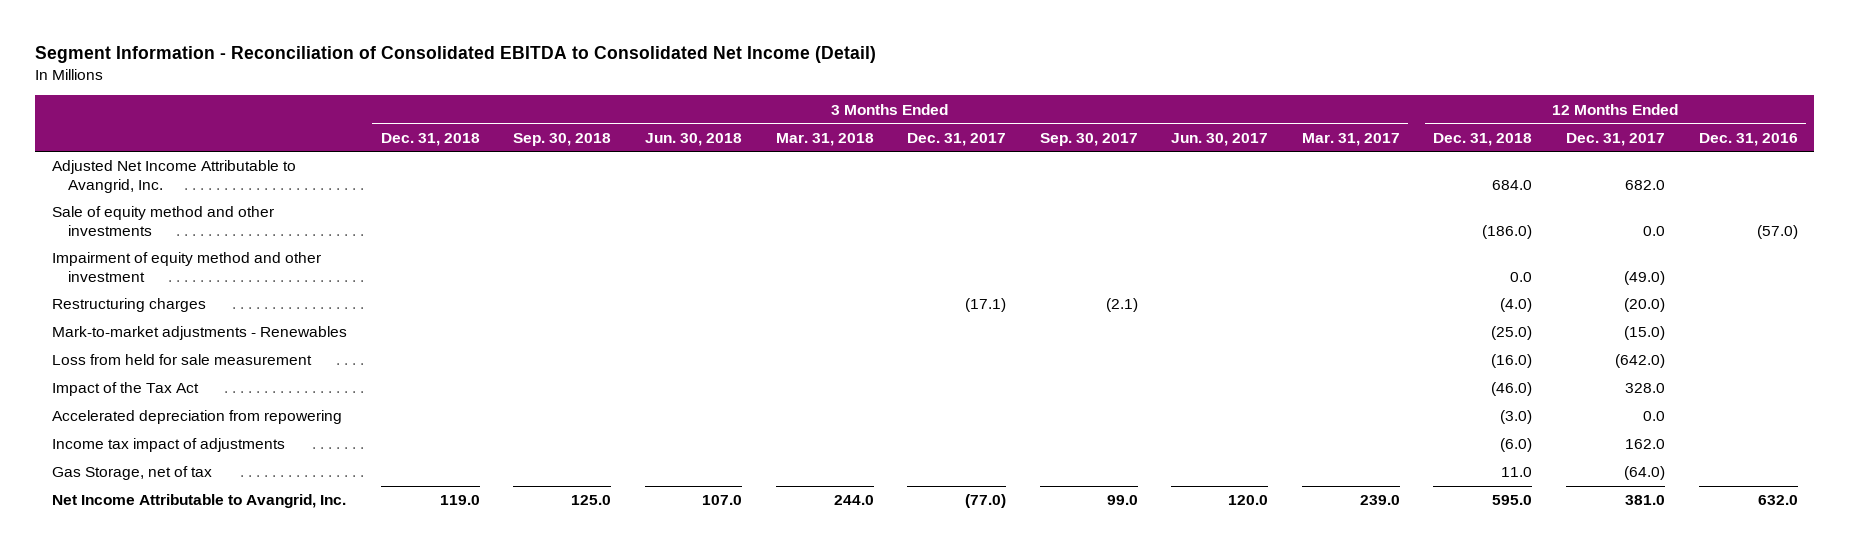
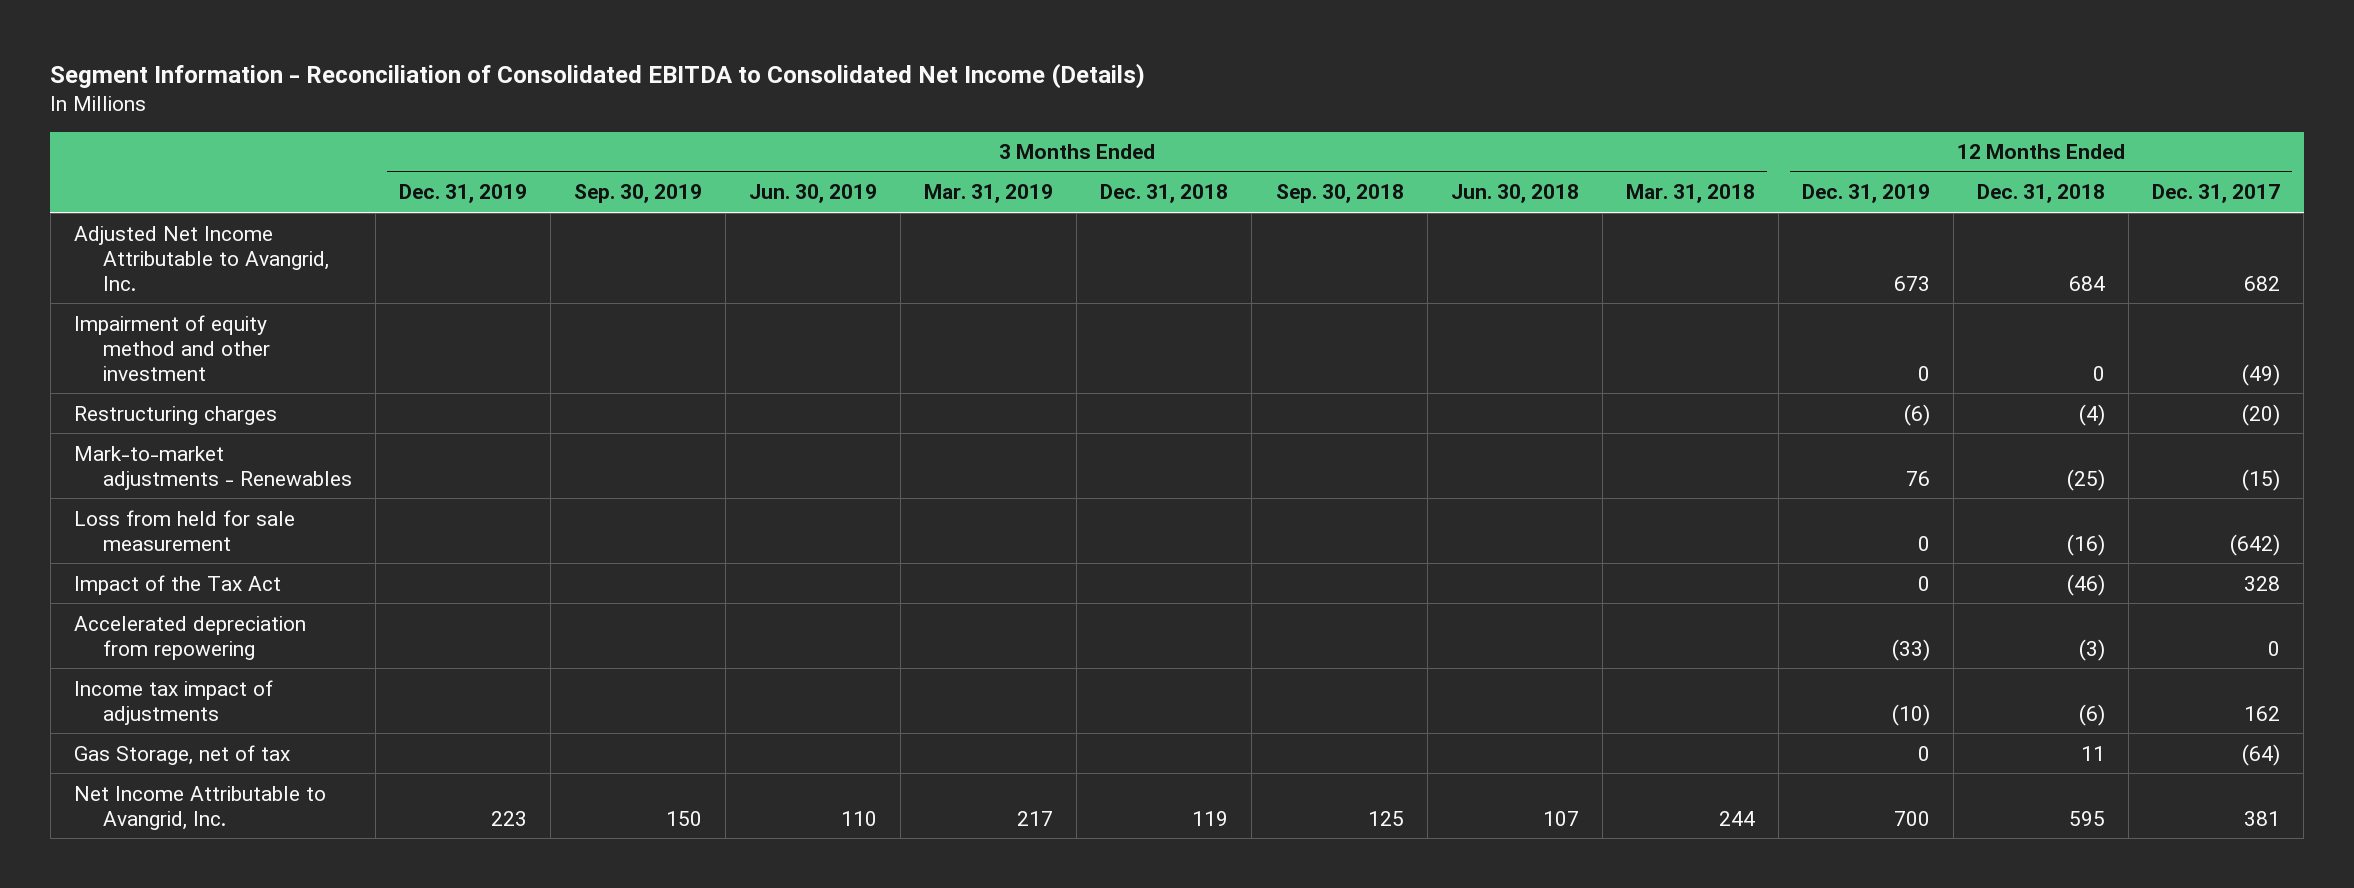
- Segment Information - Reconciliation of Consolidated EBITDA to Consolidated Net Income (Detail)
+ Segment Information - Reconciliation of Consolidated EBITDA to Consolidated Net Income (Details)
- | 3 Months Ended Dec. 31, 2018 | 3 Months Ended Sep. 30, 2018 | 3 Months Ended Jun. 30, 2018 | 3 Months Ended Mar. 31, 2018 | 3 Months Ended Dec. 31, 2017 | 3 Months Ended Sep. 30, 2017 | 3 Months Ended Jun. 30, 2017 | 3 Months Ended Mar. 31, 2017 | 12 Months Ended Dec. 31, 2018 | 12 Months Ended Dec. 31, 2017 | 12 Months Ended Dec. 31, 2016
+ | 3 Months Ended Dec. 31, 2019 | 3 Months Ended Sep. 30, 2019 | 3 Months Ended Jun. 30, 2019 | 3 Months Ended Mar. 31, 2019 | 3 Months Ended Dec. 31, 2018 | 3 Months Ended Sep. 30, 2018 | 3 Months Ended Jun. 30, 2018 | 3 Months Ended Mar. 31, 2018 | 12 Months Ended Dec. 31, 2019 | 12 Months Ended Dec. 31, 2018 | 12 Months Ended Dec. 31, 2017
- Adjusted Net Income Attributable to Avangrid, Inc. | | | | | | | | | 684.0 | 682.0 |
- Sale of equity method and other investments | | | | | | | | | (186.0) | 0.0 | (57.0)
- Impairment of equity method and other investment | | | | | | | | | 0.0 | (49.0) |
- Restructuring charges | | | | | (17.1) | (2.1) | | | (4.0) | (20.0) |
- Mark-to-market adjustments - Renewables | | | | | | | | | (25.0) | (15.0) |
- Loss from held for sale measurement | | | | | | | | | (16.0) | (642.0) |
- Impact of the Tax Act | | | | | | | | | (46.0) | 328.0 |
- Accelerated depreciation from repowering | | | | | | | | | (3.0) | 0.0 |
- Income tax impact of adjustments | | | | | | | | | (6.0) | 162.0 |
- Gas Storage, net of tax | | | | | | | | | 11.0 | (64.0) |
- Net Income Attributable to Avangrid, Inc. | 119.0 | 125.0 | 107.0 | 244.0 | (77.0) | 99.0 | 120.0 | 239.0 | 595.0 | 381.0 | 632.0
+ Adjusted Net Income Attributable to Avangrid, Inc. | | | | | | | | | 673 | 684 | 682
+ Impairment of equity method and other investment | | | | | | | | | 0 | 0 | (49)
+ Restructuring charges | | | | | | | | | (6) | (4) | (20)
+ Mark-to-market adjustments - Renewables | | | | | | | | | 76 | (25) | (15)
+ Loss from held for sale measurement | | | | | | | | | 0 | (16) | (642)
+ Impact of the Tax Act | | | | | | | | | 0 | (46) | 328
+ Accelerated depreciation from repowering | | | | | | | | | (33) | (3) | 0
+ Income tax impact of adjustments | | | | | | | | | (10) | (6) | 162
+ Gas Storage, net of tax | | | | | | | | | 0 | 11 | (64)
+ Net Income Attributable to Avangrid, Inc. | 223 | 150 | 110 | 217 | 119 | 125 | 107 | 244 | 700 | 595 | 381

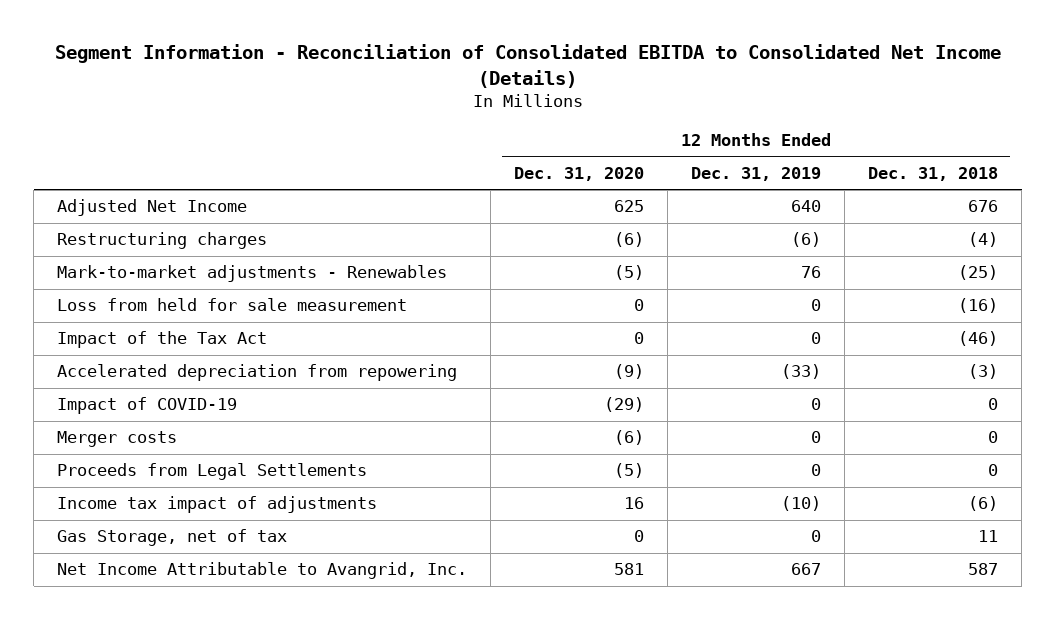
- | 3 Months Ended Dec. 31, 2019 | 3 Months Ended Sep. 30, 2019 | 3 Months Ended Jun. 30, 2019 | 3 Months Ended Mar. 31, 2019 | 3 Months Ended Dec. 31, 2018 | 3 Months Ended Sep. 30, 2018 | 3 Months Ended Jun. 30, 2018 | 3 Months Ended Mar. 31, 2018 | 12 Months Ended Dec. 31, 2019 | 12 Months Ended Dec. 31, 2018 | 12 Months Ended Dec. 31, 2017
+ | 12 Months Ended Dec. 31, 2020 | 12 Months Ended Dec. 31, 2019 | 12 Months Ended Dec. 31, 2018
- Adjusted Net Income Attributable to Avangrid, Inc. | | | | | | | | | 673 | 684 | 682
- Impairment of equity method and other investment | | | | | | | | | 0 | 0 | (49)
+ Adjusted Net Income | 625 | 640 | 676
+ Impact of COVID-19 | (29) | 0 | 0
+ Merger costs | (6) | 0 | 0
+ Proceeds from Legal Settlements | (5) | 0 | 0
- Net Income Attributable to Avangrid, Inc. | 223 | 150 | 110 | 217 | 119 | 125 | 107 | 244 | 700 | 595 | 381
+ Net Income Attributable to Avangrid, Inc. | 581 | 667 | 587

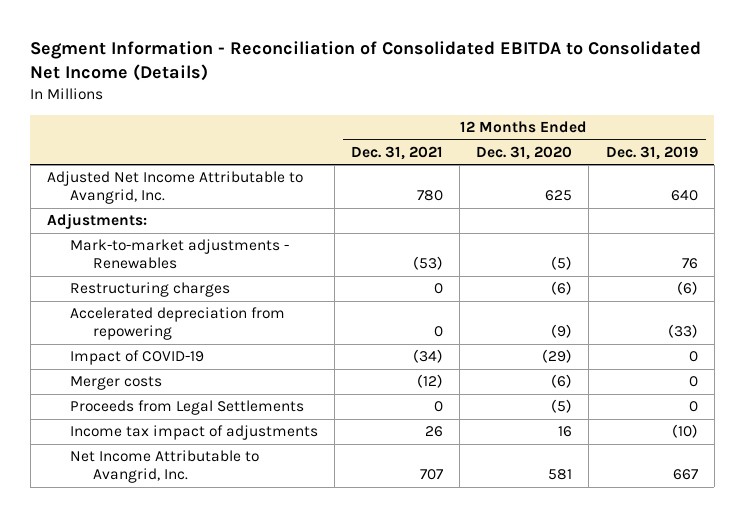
- | 12 Months Ended Dec. 31, 2020 | 12 Months Ended Dec. 31, 2019 | 12 Months Ended Dec. 31, 2018
+ | 12 Months Ended Dec. 31, 2021 | 12 Months Ended Dec. 31, 2020 | 12 Months Ended Dec. 31, 2019
- Adjusted Net Income | 625 | 640 | 676
+ Adjusted Net Income Attributable to Avangrid, Inc. | 780 | 625 | 640
+ Adjustments:
- Loss from held for sale measurement | 0 | 0 | (16)
- Impact of the Tax Act | 0 | 0 | (46)
moved down: Restructuring charges | 0 | (6) | (6)
- Gas Storage, net of tax | 0 | 0 | 11

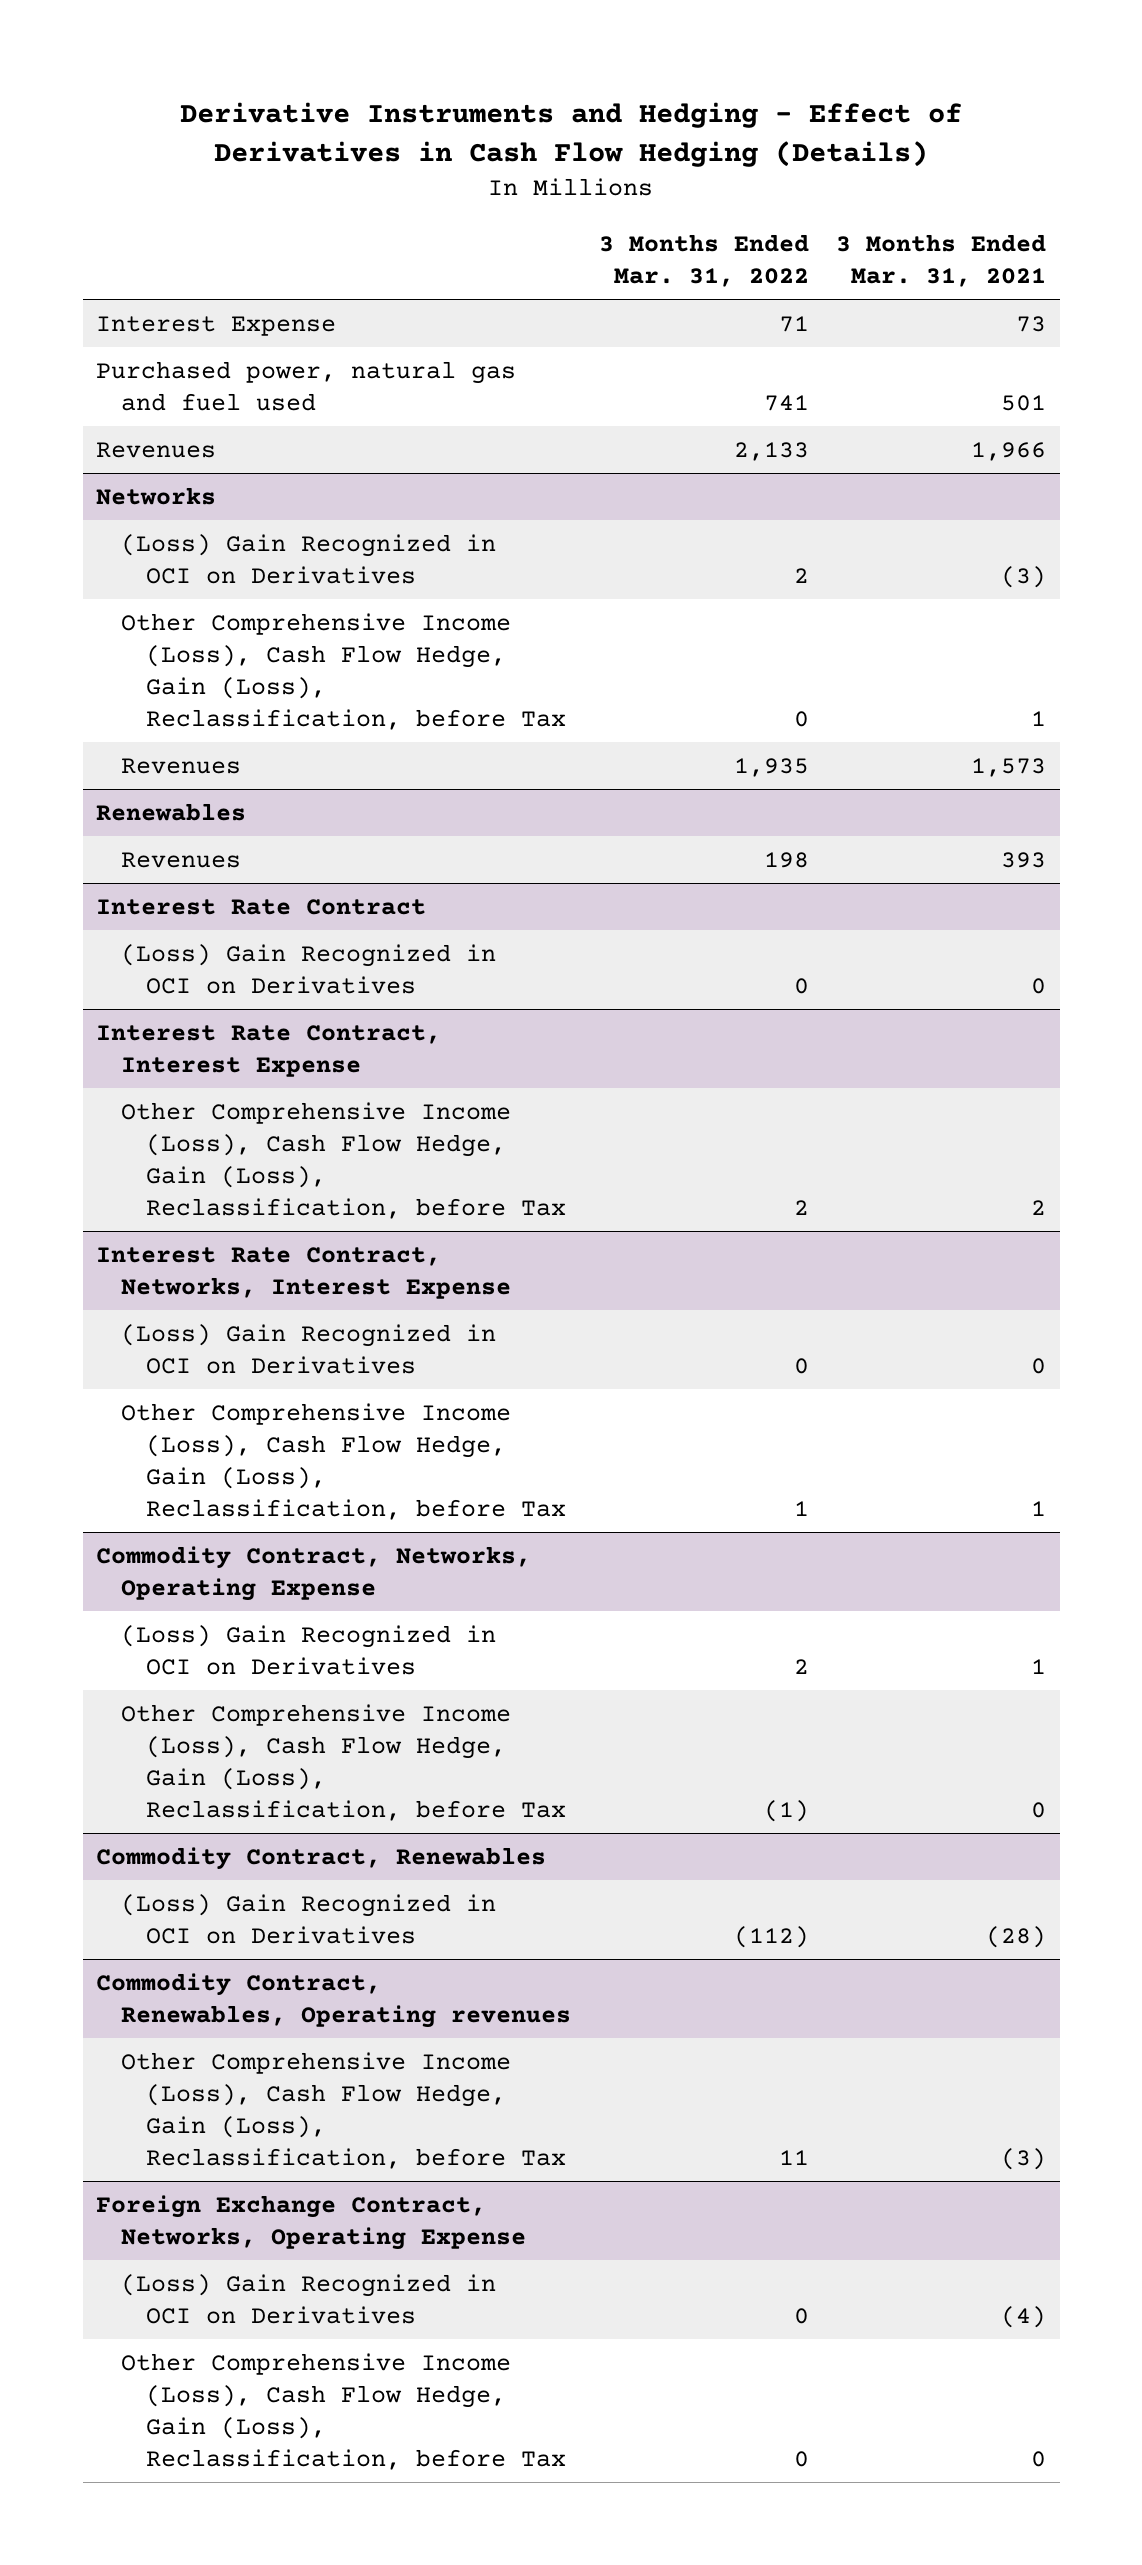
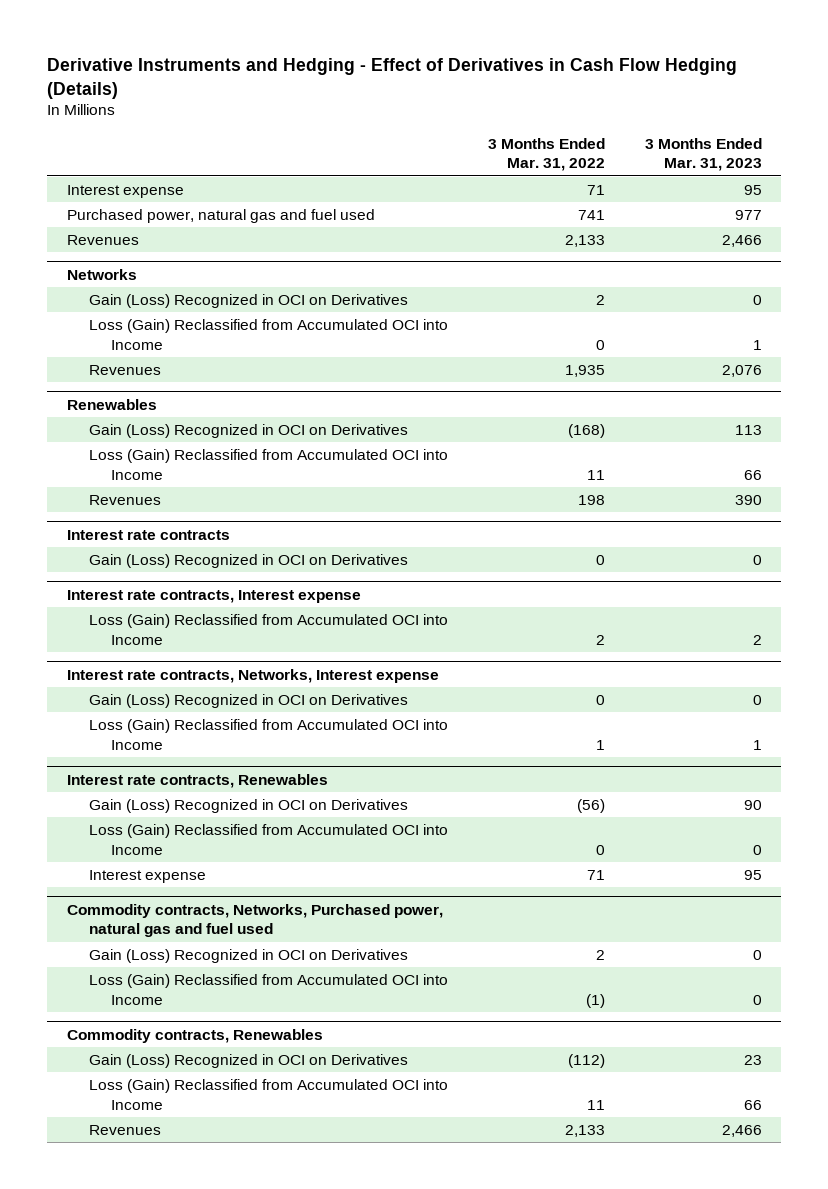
- | 3 Months Ended Mar. 31, 2022 | 3 Months Ended Mar. 31, 2021
+ | 3 Months Ended Mar. 31, 2022 | 3 Months Ended Mar. 31, 2023
- Interest Expense | 71 | 73
+ Interest expense | 71 | 95
@ Networks
- (Loss) Gain Recognized in OCI on Derivatives | 2 | (3)
- Other Comprehensive Income (Loss), Cash Flow Hedge, Gain (Loss), Reclassification, before Tax | 0 | 1
+ Gain (Loss) Recognized in OCI on Derivatives | 2 | 0
+ Loss (Gain) Reclassified from Accumulated OCI into Income | 0 | 1
@ Renewables
+ Gain (Loss) Recognized in OCI on Derivatives | (168) | 113
+ Loss (Gain) Reclassified from Accumulated OCI into Income | 11 | 66
- Interest Rate Contract
- (Loss) Gain Recognized in OCI on Derivatives | 0 | 0
- Interest Rate Contract, Interest Expense
- Other Comprehensive Income (Loss), Cash Flow Hedge, Gain (Loss), Reclassification, before Tax | 2 | 2
- Interest Rate Contract, Networks, Interest Expense
- (Loss) Gain Recognized in OCI on Derivatives | 0 | 0
- Other Comprehensive Income (Loss), Cash Flow Hedge, Gain (Loss), Reclassification, before Tax | 1 | 1
- Commodity Contract, Networks, Operating Expense
- (Loss) Gain Recognized in OCI on Derivatives | 2 | 1
- Other Comprehensive Income (Loss), Cash Flow Hedge, Gain (Loss), Reclassification, before Tax | (1) | 0
- Commodity Contract, Renewables
- (Loss) Gain Recognized in OCI on Derivatives | (112) | (28)
- Commodity Contract, Renewables, Operating revenues
- Other Comprehensive Income (Loss), Cash Flow Hedge, Gain (Loss), Reclassification, before Tax | 11 | (3)
- Foreign Exchange Contract, Networks, Operating Expense
- (Loss) Gain Recognized in OCI on Derivatives | 0 | (4)
- Other Comprehensive Income (Loss), Cash Flow Hedge, Gain (Loss), Reclassification, before Tax | 0 | 0
+ Interest rate contracts
+ Gain (Loss) Recognized in OCI on Derivatives | 0 | 0
+ Interest rate contracts, Interest expense
+ Loss (Gain) Reclassified from Accumulated OCI into Income | 2 | 2
+ Interest rate contracts, Networks, Interest expense
+ Gain (Loss) Recognized in OCI on Derivatives | 0 | 0
+ Loss (Gain) Reclassified from Accumulated OCI into Income | 1 | 1
+ Interest rate contracts, Renewables
+ Gain (Loss) Recognized in OCI on Derivatives | (56) | 90
+ Loss (Gain) Reclassified from Accumulated OCI into Income | 0 | 0
+ Interest expense | 71 | 95
+ Commodity contracts, Networks, Purchased power, natural gas and fuel used
+ Gain (Loss) Recognized in OCI on Derivatives | 2 | 0
+ Loss (Gain) Reclassified from Accumulated OCI into Income | (1) | 0
+ Commodity contracts, Renewables
+ Gain (Loss) Recognized in OCI on Derivatives | (112) | 23
+ Loss (Gain) Reclassified from Accumulated OCI into Income | 11 | 66
+ Revenues | 2,133 | 2,466

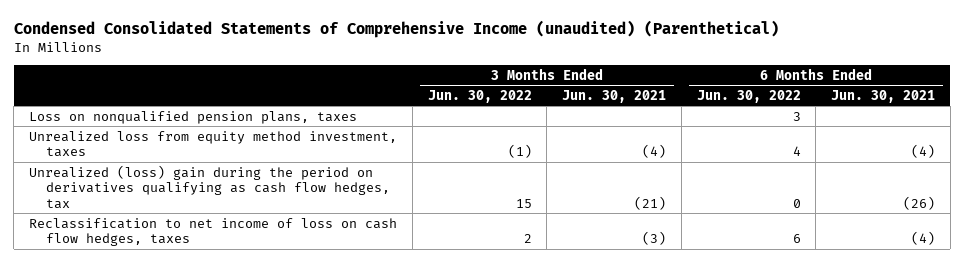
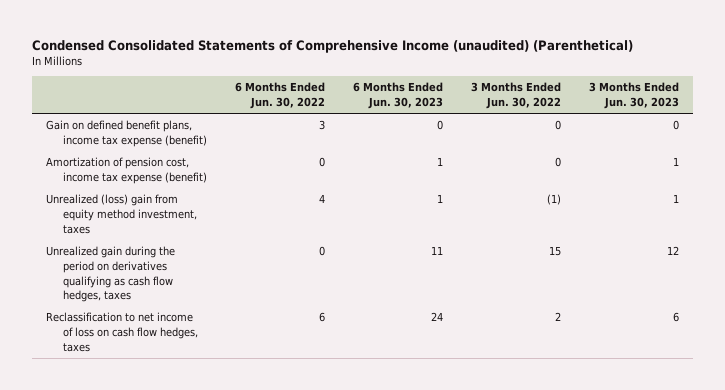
- | 3 Months Ended Jun. 30, 2022 | 3 Months Ended Jun. 30, 2021 | 6 Months Ended Jun. 30, 2022 | 6 Months Ended Jun. 30, 2021
+ | 6 Months Ended Jun. 30, 2022 | 6 Months Ended Jun. 30, 2023 | 3 Months Ended Jun. 30, 2022 | 3 Months Ended Jun. 30, 2023
- Loss on nonqualified pension plans, taxes | | | 3 |
- Unrealized loss from equity method investment, taxes | (1) | (4) | 4 | (4)
- Unrealized (loss) gain during the period on derivatives qualifying as cash flow hedges, tax | 15 | (21) | 0 | (26)
+ Gain on defined benefit plans, income tax expense (benefit) | 3 | 0 | 0 | 0
+ Amortization of pension cost, income tax expense (benefit) | 0 | 1 | 0 | 1
+ Unrealized (loss) gain from equity method investment, taxes | 4 | 1 | (1) | 1
+ Unrealized gain during the period on derivatives qualifying as cash flow hedges, taxes | 0 | 11 | 15 | 12

